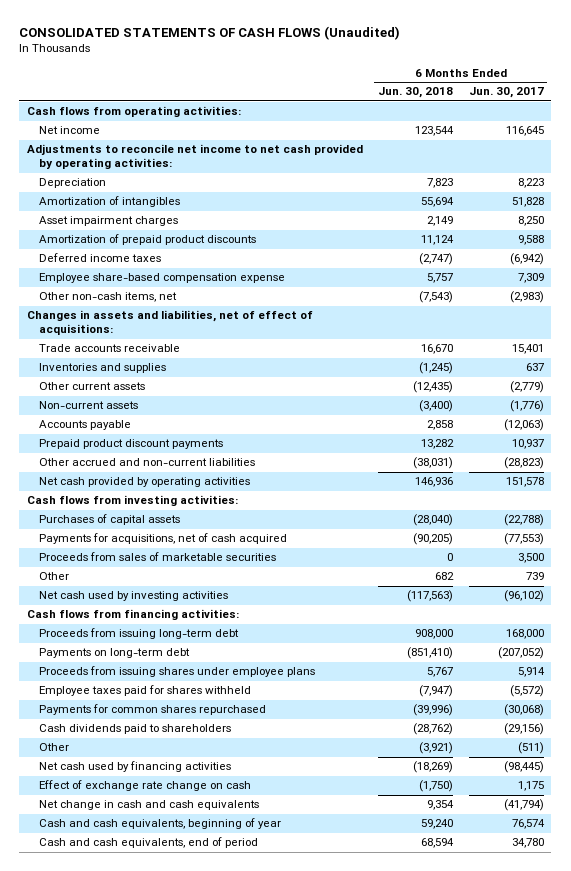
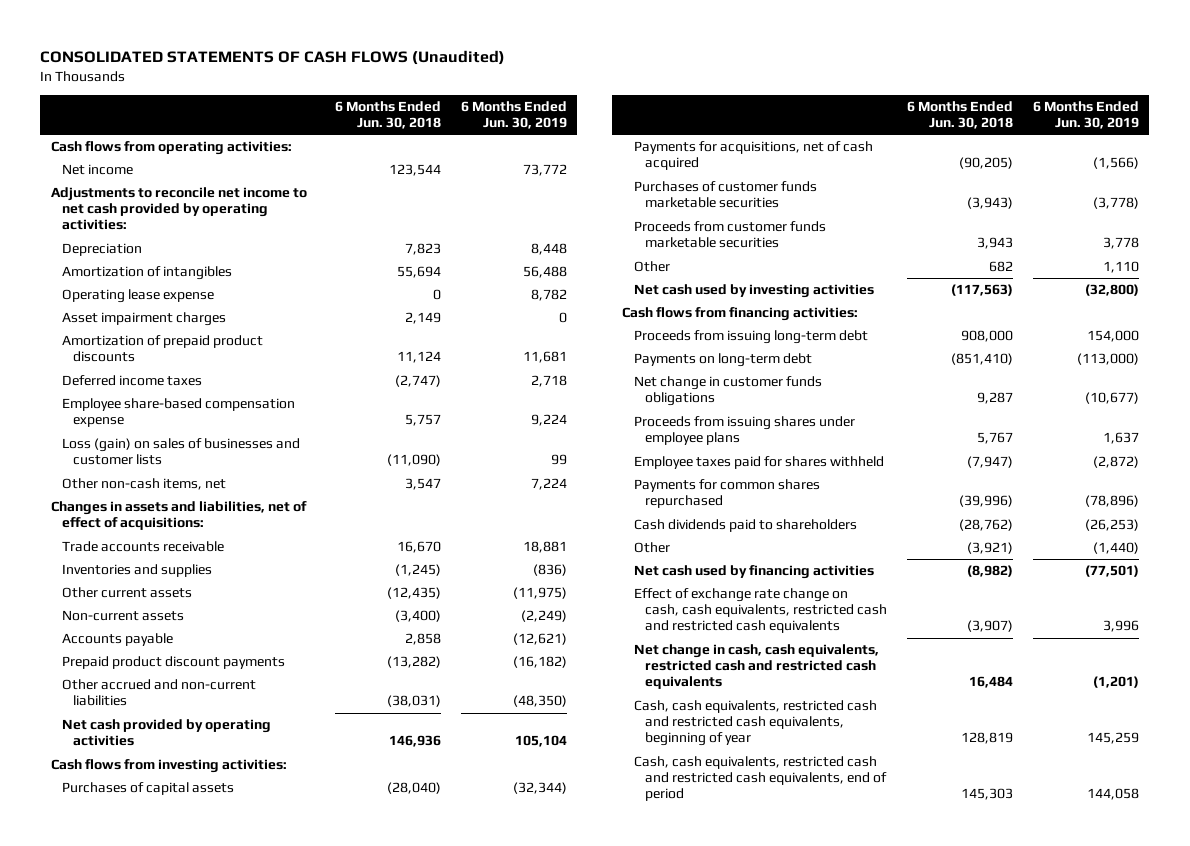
- | 6 Months Ended Jun. 30, 2018 | 6 Months Ended Jun. 30, 2017
+ | 6 Months Ended Jun. 30, 2018 | 6 Months Ended Jun. 30, 2019
+ Operating lease expense | 0 | 8,782
- Other non-cash items, net | (7,543) | (2,983)
+ Loss (gain) on sales of businesses and customer lists | (11,090) | 99
+ Other non-cash items, net | 3,547 | 7,224
- Prepaid product discount payments | 13,282 | 10,937
+ Prepaid product discount payments | (13,282) | (16,182)
- Proceeds from sales of marketable securities | 0 | 3,500
+ Purchases of customer funds marketable securities | (3,943) | (3,778)
+ Proceeds from customer funds marketable securities | 3,943 | 3,778
+ Net change in customer funds obligations | 9,287 | (10,677)
- Net cash used by financing activities | (18,269) | (98,445)
- Effect of exchange rate change on cash | (1,750) | 1,175
- Net change in cash and cash equivalents | 9,354 | (41,794)
- Cash and cash equivalents, beginning of year | 59,240 | 76,574
- Cash and cash equivalents, end of period | 68,594 | 34,780
+ Net cash used by financing activities | (8,982) | (77,501)
+ Effect of exchange rate change on cash, cash equivalents, restricted cash and restricted cash equivalents | (3,907) | 3,996
+ Net change in cash, cash equivalents, restricted cash and restricted cash equivalents | 16,484 | (1,201)
+ Cash, cash equivalents, restricted cash and restricted cash equivalents, beginning of year | 128,819 | 145,259
+ Cash, cash equivalents, restricted cash and restricted cash equivalents, end of period | 145,303 | 144,058

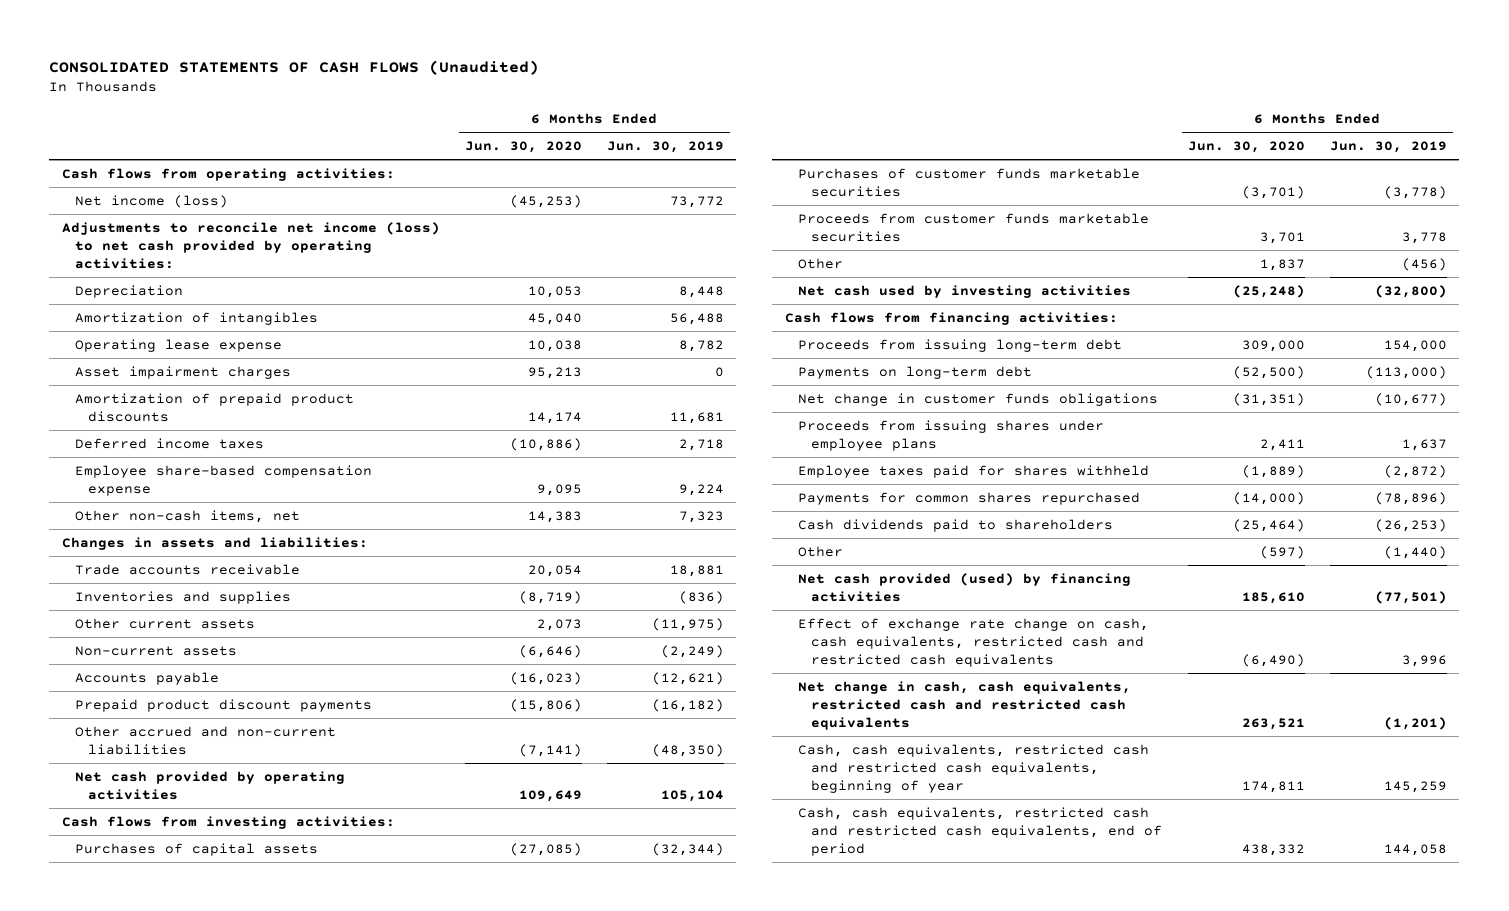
- | 6 Months Ended Jun. 30, 2018 | 6 Months Ended Jun. 30, 2019
+ | 6 Months Ended Jun. 30, 2020 | 6 Months Ended Jun. 30, 2019
- Net income | 123,544 | 73,772
- Adjustments to reconcile net income to net cash provided by operating activities:
+ Net income (loss) | (45,253) | 73,772
+ Adjustments to reconcile net income (loss) to net cash provided by operating activities:
- Loss (gain) on sales of businesses and customer lists | (11,090) | 99
- Other non-cash items, net | 3,547 | 7,224
- Changes in assets and liabilities, net of effect of acquisitions:
+ Other non-cash items, net | 14,383 | 7,323
+ Changes in assets and liabilities:
- Payments for acquisitions, net of cash acquired | (90,205) | (1,566)
- Other | 682 | 1,110
+ Other | 1,837 | (456)
- Net cash used by financing activities | (8,982) | (77,501)
+ Net cash provided (used) by financing activities | 185,610 | (77,501)

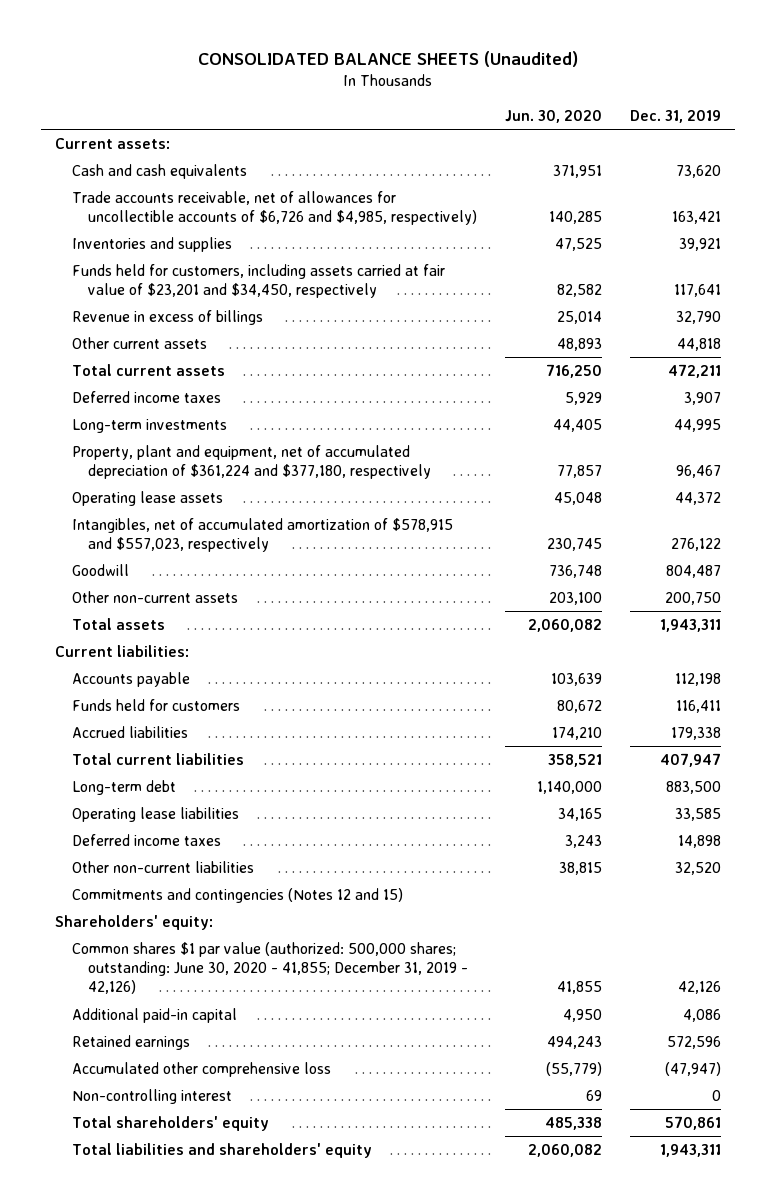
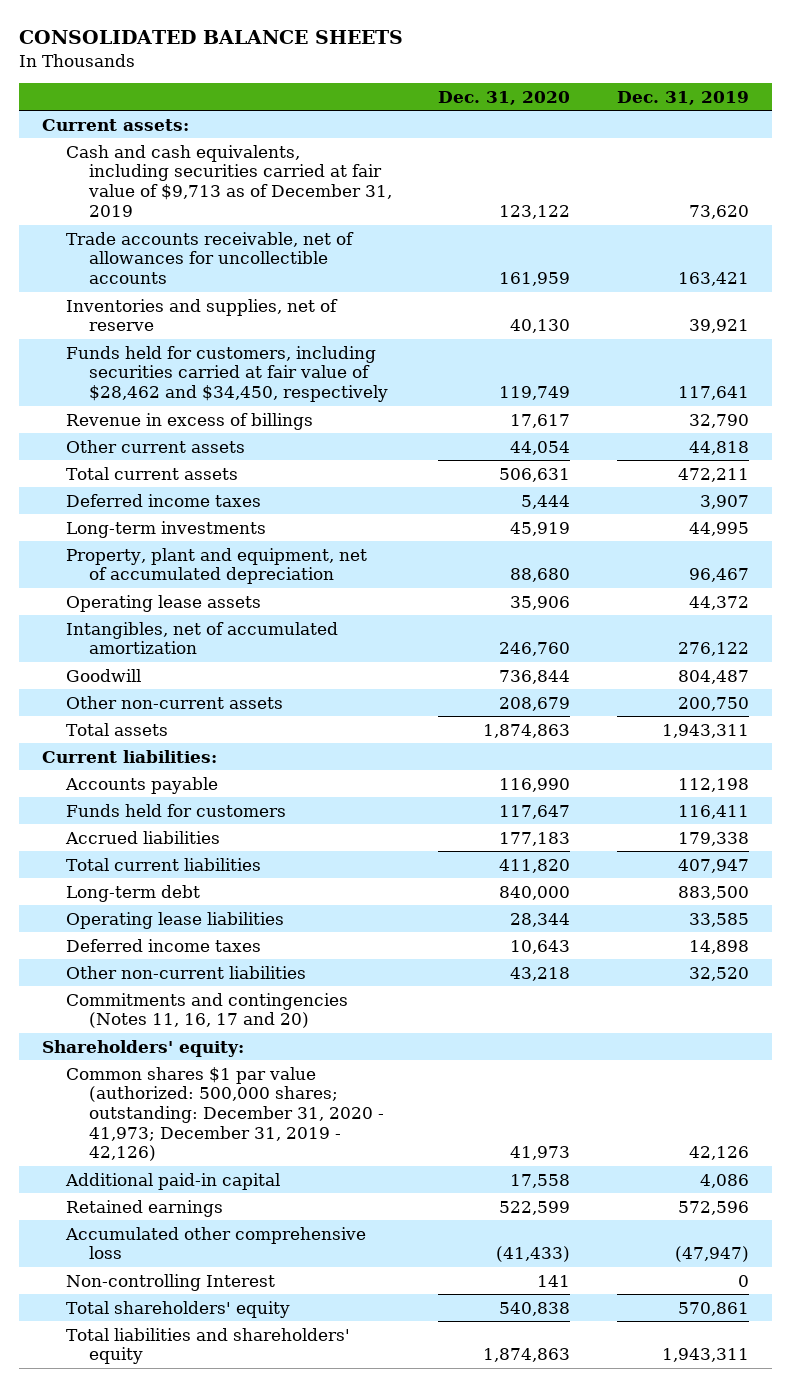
- CONSOLIDATED BALANCE SHEETS (Unaudited)
+ CONSOLIDATED BALANCE SHEETS
- | Jun. 30, 2020 | Dec. 31, 2019
+ | Dec. 31, 2020 | Dec. 31, 2019
- Cash and cash equivalents | 371,951 | 73,620
- Trade accounts receivable, net of allowances for uncollectible accounts of $6,726 and $4,985, respectively) | 140,285 | 163,421
- Inventories and supplies | 47,525 | 39,921
- Funds held for customers, including assets carried at fair value of $23,201 and $34,450, respectively | 82,582 | 117,641
+ Cash and cash equivalents, including securities carried at fair value of $9,713 as of December 31, 2019 | 123,122 | 73,620
+ Trade accounts receivable, net of allowances for uncollectible accounts | 161,959 | 163,421
+ Inventories and supplies, net of reserve | 40,130 | 39,921
+ Funds held for customers, including securities carried at fair value of $28,462 and $34,450, respectively | 119,749 | 117,641
- Property, plant and equipment, net of accumulated depreciation of $361,224 and $377,180, respectively | 77,857 | 96,467
+ Property, plant and equipment, net of accumulated depreciation | 88,680 | 96,467
- Intangibles, net of accumulated amortization of $578,915 and $557,023, respectively | 230,745 | 276,122
+ Intangibles, net of accumulated amortization | 246,760 | 276,122
- Commitments and contingencies (Notes 12 and 15)
+ Commitments and contingencies (Notes 11, 16, 17 and 20)
- Common shares $1 par value (authorized: 500,000 shares; outstanding: June 30, 2020 - 41,855; December 31, 2019 - 42,126) | 41,855 | 42,126
+ Common shares $1 par value (authorized: 500,000 shares; outstanding: December 31, 2020 - 41,973; December 31, 2019 - 42,126) | 41,973 | 42,126
- Non-controlling interest | 69 | 0
+ Non-controlling Interest | 141 | 0

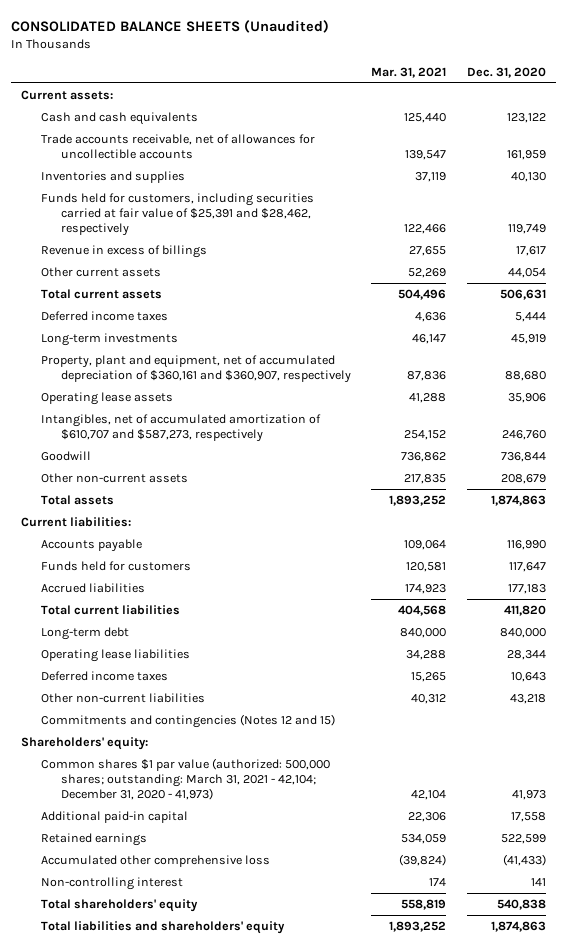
- CONSOLIDATED BALANCE SHEETS
+ CONSOLIDATED BALANCE SHEETS (Unaudited)
- | Dec. 31, 2020 | Dec. 31, 2019
+ | Mar. 31, 2021 | Dec. 31, 2020
- Cash and cash equivalents, including securities carried at fair value of $9,713 as of December 31, 2019 | 123,122 | 73,620
+ Cash and cash equivalents | 125,440 | 123,122
- Inventories and supplies, net of reserve | 40,130 | 39,921
- Funds held for customers, including securities carried at fair value of $28,462 and $34,450, respectively | 119,749 | 117,641
+ Inventories and supplies | 37,119 | 40,130
+ Funds held for customers, including securities carried at fair value of $25,391 and $28,462, respectively | 122,466 | 119,749
- Property, plant and equipment, net of accumulated depreciation | 88,680 | 96,467
+ Property, plant and equipment, net of accumulated depreciation of $360,161 and $360,907, respectively | 87,836 | 88,680
- Intangibles, net of accumulated amortization | 246,760 | 276,122
+ Intangibles, net of accumulated amortization of $610,707 and $587,273, respectively | 254,152 | 246,760
- Commitments and contingencies (Notes 11, 16, 17 and 20)
+ Commitments and contingencies (Notes 12 and 15)
- Common shares $1 par value (authorized: 500,000 shares; outstanding: December 31, 2020 - 41,973; December 31, 2019 - 42,126) | 41,973 | 42,126
+ Common shares $1 par value (authorized: 500,000 shares; outstanding: March 31, 2021 - 42,104; December 31, 2020 - 41,973) | 42,104 | 41,973
- Non-controlling Interest | 141 | 0
+ Non-controlling interest | 174 | 141

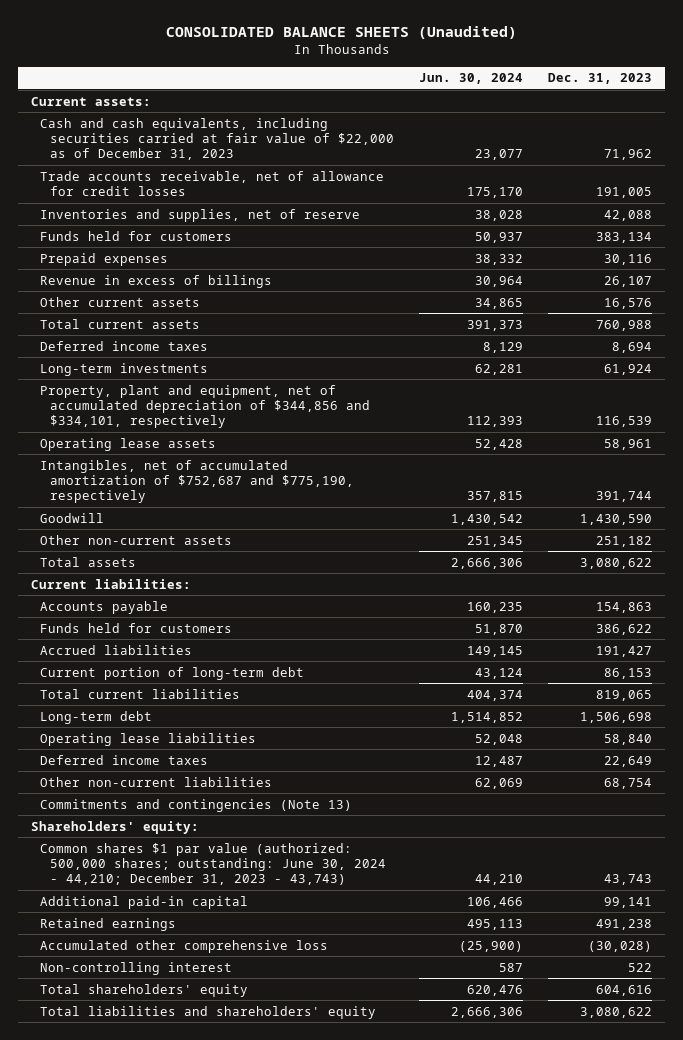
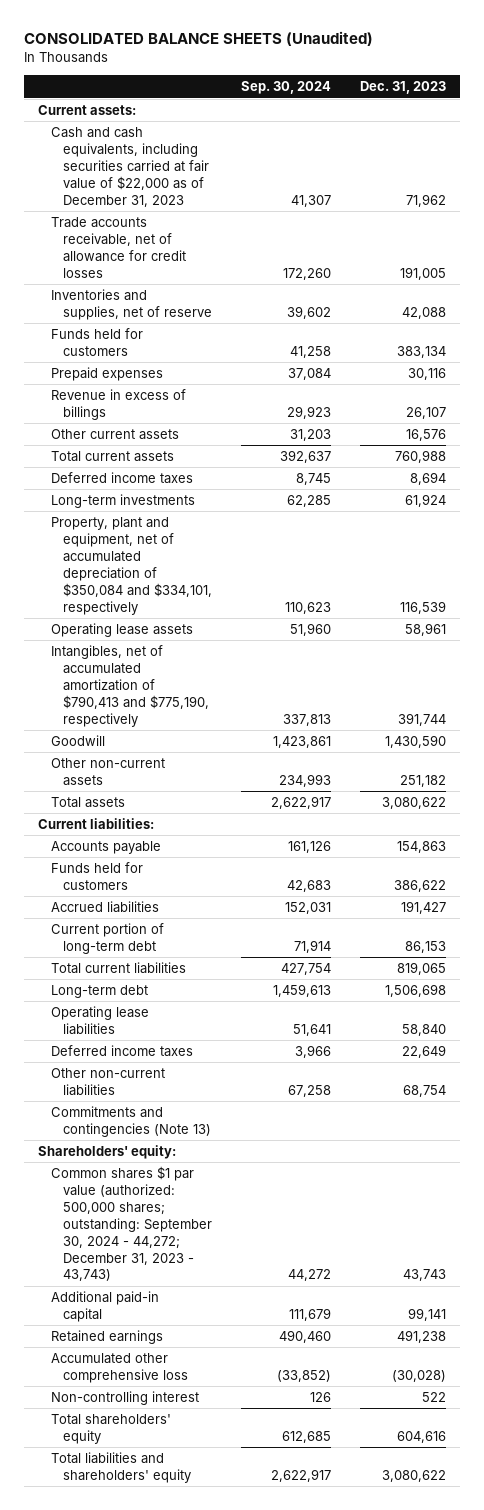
- | Jun. 30, 2024 | Dec. 31, 2023
+ | Sep. 30, 2024 | Dec. 31, 2023
- Property, plant and equipment, net of accumulated depreciation of $344,856 and $334,101, respectively | 112,393 | 116,539
+ Property, plant and equipment, net of accumulated depreciation of $350,084 and $334,101, respectively | 110,623 | 116,539
- Intangibles, net of accumulated amortization of $752,687 and $775,190, respectively | 357,815 | 391,744
+ Intangibles, net of accumulated amortization of $790,413 and $775,190, respectively | 337,813 | 391,744
- Common shares $1 par value (authorized: 500,000 shares; outstanding: June 30, 2024 - 44,210; December 31, 2023 - 43,743) | 44,210 | 43,743
+ Common shares $1 par value (authorized: 500,000 shares; outstanding: September 30, 2024 - 44,272; December 31, 2023 - 43,743) | 44,272 | 43,743

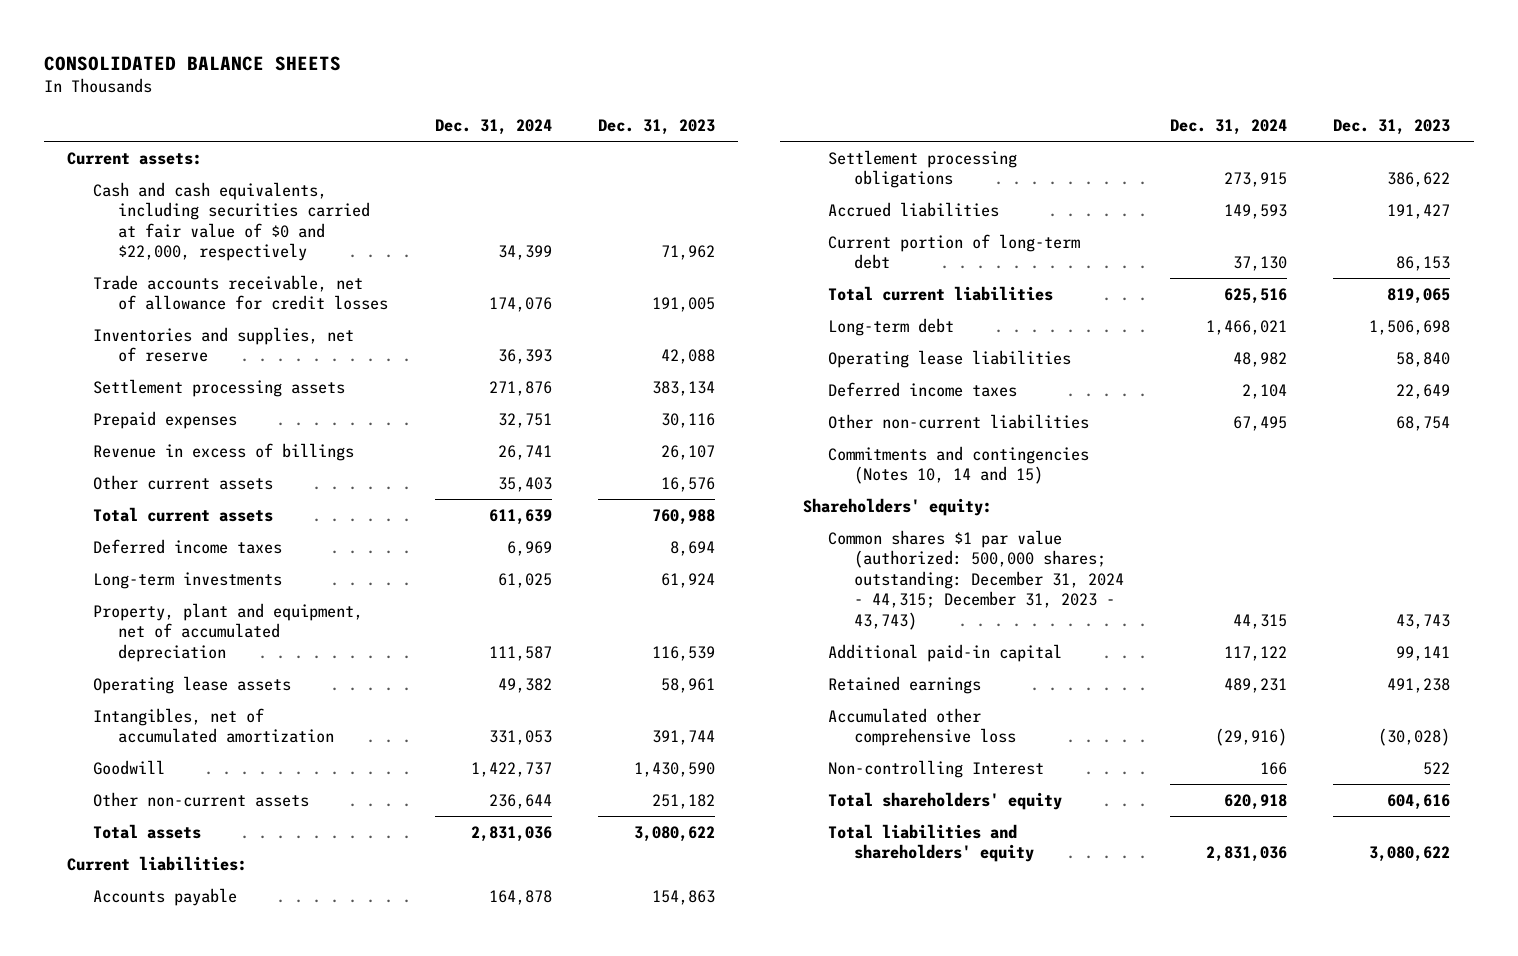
- CONSOLIDATED BALANCE SHEETS (Unaudited)
+ CONSOLIDATED BALANCE SHEETS
- | Sep. 30, 2024 | Dec. 31, 2023
+ | Dec. 31, 2024 | Dec. 31, 2023
- Cash and cash equivalents, including securities carried at fair value of $22,000 as of December 31, 2023 | 41,307 | 71,962
+ Cash and cash equivalents, including securities carried at fair value of $0 and $22,000, respectively | 34,399 | 71,962
- Funds held for customers | 41,258 | 383,134
+ Settlement processing assets | 271,876 | 383,134
- Property, plant and equipment, net of accumulated depreciation of $350,084 and $334,101, respectively | 110,623 | 116,539
+ Property, plant and equipment, net of accumulated depreciation | 111,587 | 116,539
- Intangibles, net of accumulated amortization of $790,413 and $775,190, respectively | 337,813 | 391,744
+ Intangibles, net of accumulated amortization | 331,053 | 391,744
- Funds held for customers | 42,683 | 386,622
+ Settlement processing obligations | 273,915 | 386,622
- Commitments and contingencies (Note 13)
+ Commitments and contingencies (Notes 10, 14 and 15)
- Common shares $1 par value (authorized: 500,000 shares; outstanding: September 30, 2024 - 44,272; December 31, 2023 - 43,743) | 44,272 | 43,743
+ Common shares $1 par value (authorized: 500,000 shares; outstanding: December 31, 2024 - 44,315; December 31, 2023 - 43,743) | 44,315 | 43,743
- Non-controlling interest | 126 | 522
+ Non-controlling Interest | 166 | 522

